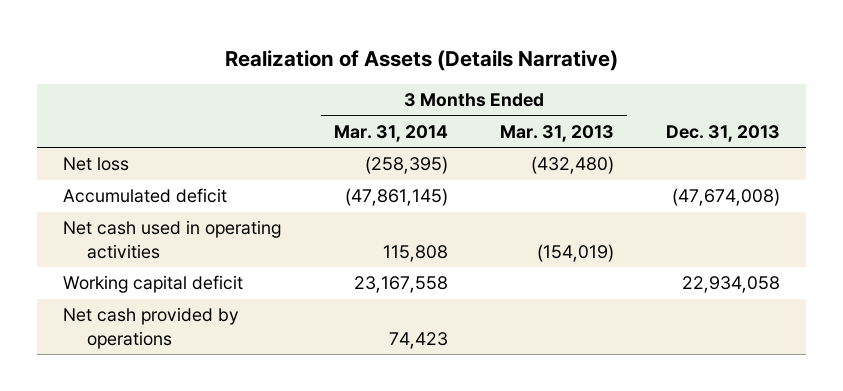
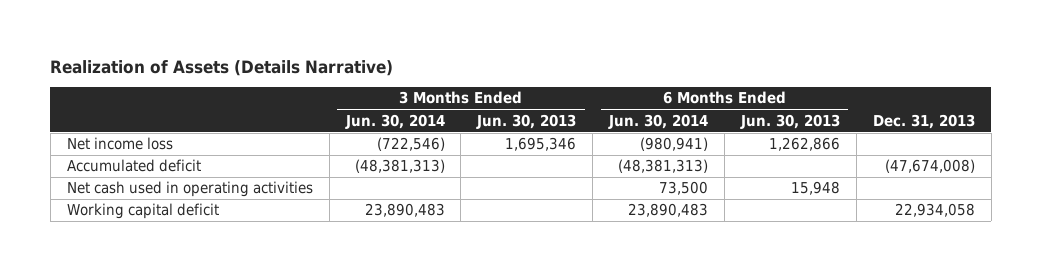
- | 3 Months Ended Mar. 31, 2014 | 3 Months Ended Mar. 31, 2013 | Dec. 31, 2013
+ | 3 Months Ended Jun. 30, 2014 | 3 Months Ended Jun. 30, 2013 | 6 Months Ended Jun. 30, 2014 | 6 Months Ended Jun. 30, 2013 | Dec. 31, 2013
- Net loss | (258,395) | (432,480) |
+ Net income loss | (722,546) | 1,695,346 | (980,941) | 1,262,866 |
- Net cash provided by operations | 74,423 | |

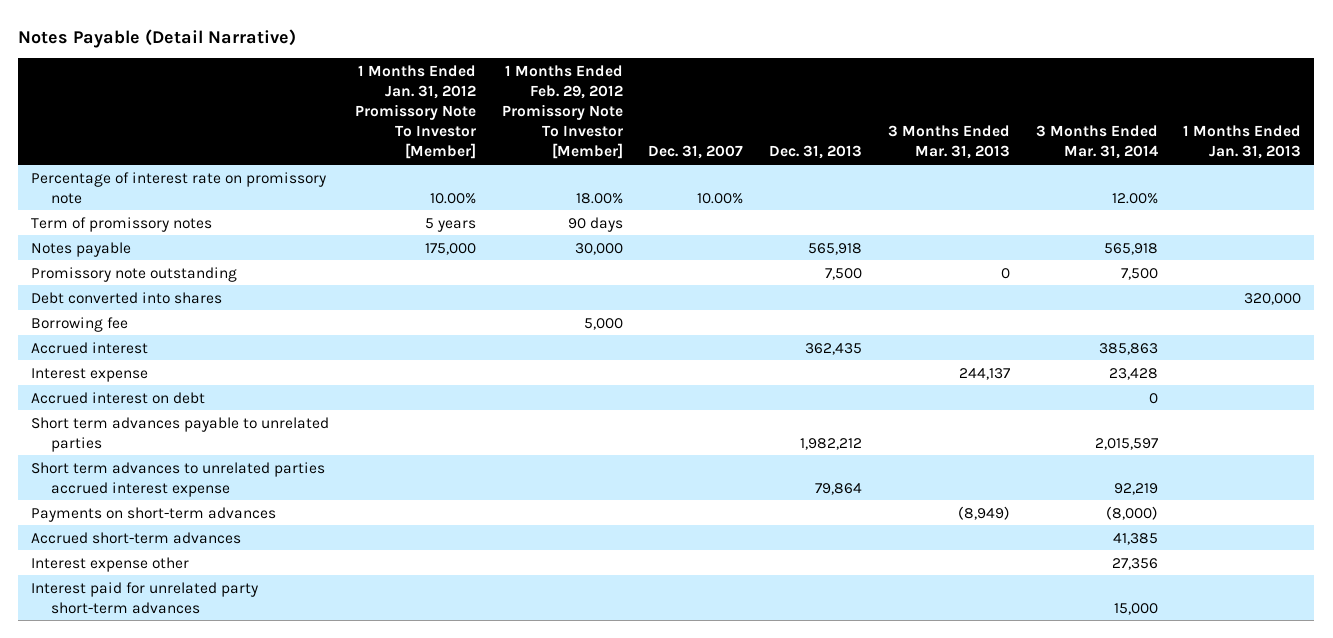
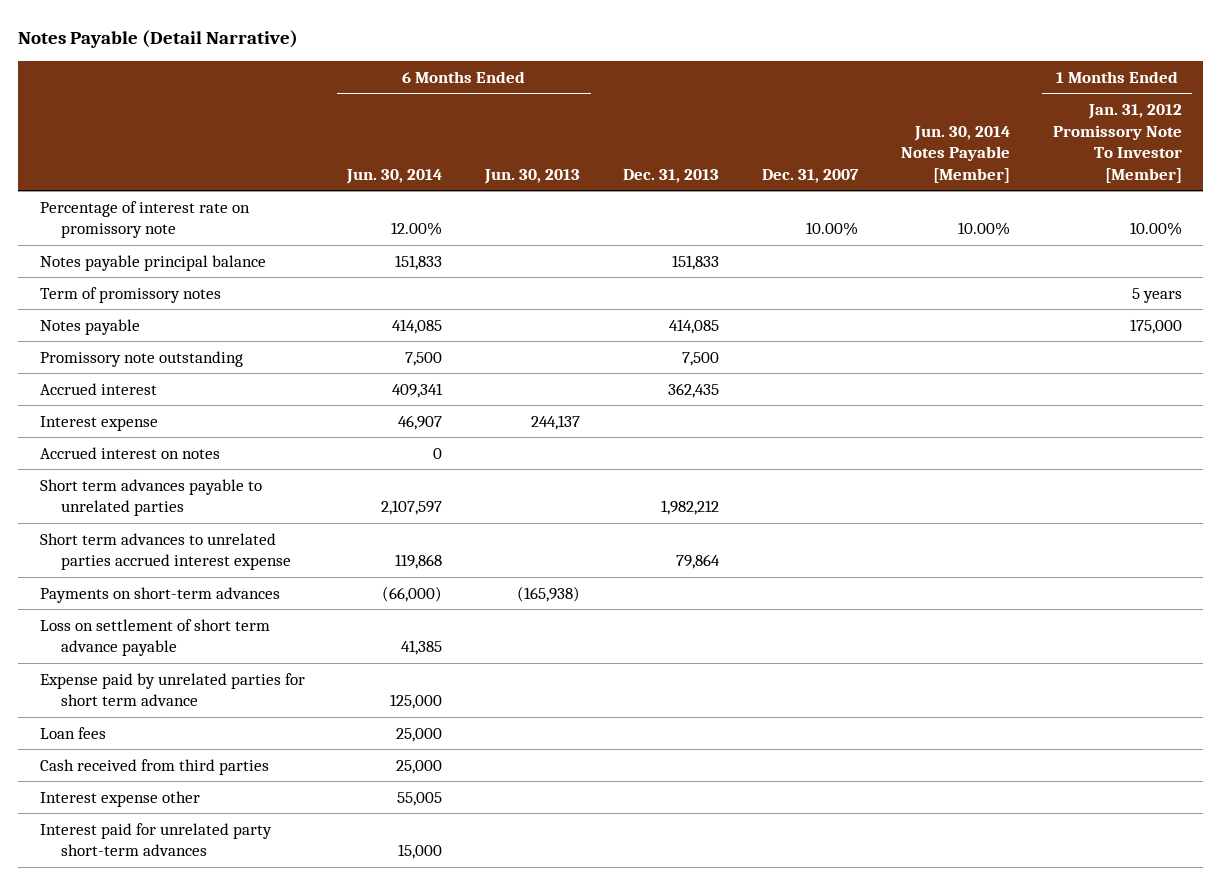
- | 1 Months Ended Jan. 31, 2012 Promissory Note To Investor [Member] | 1 Months Ended Feb. 29, 2012 Promissory Note To Investor [Member] | Dec. 31, 2007 | Dec. 31, 2013 | 3 Months Ended Mar. 31, 2013 | 3 Months Ended Mar. 31, 2014 | 1 Months Ended Jan. 31, 2013
+ | 6 Months Ended Jun. 30, 2014 | 6 Months Ended Jun. 30, 2013 | Dec. 31, 2013 | Dec. 31, 2007 | Jun. 30, 2014 Notes Payable [Member] | 1 Months Ended Jan. 31, 2012 Promissory Note To Investor [Member]
+ Notes payable principal balance | 151,833 | | 151,833 | | |
- Notes payable | 175,000 | 30,000 | | 565,918 | | 565,918 |
+ Notes payable | 414,085 | | 414,085 | | | 175,000
- Debt converted into shares | | | | | | | 320,000
- Borrowing fee | | 5,000 | | | | |
- Accrued interest on debt | | | | | | 0 |
+ Accrued interest on notes | 0 | | | | |
- Accrued short-term advances | | | | | | 41,385 |
+ Loss on settlement of short term advance payable | 41,385 | | | | |
+ Expense paid by unrelated parties for short term advance | 125,000 | | | | |
+ Loan fees | 25,000 | | | | |
+ Cash received from third parties | 25,000 | | | | |

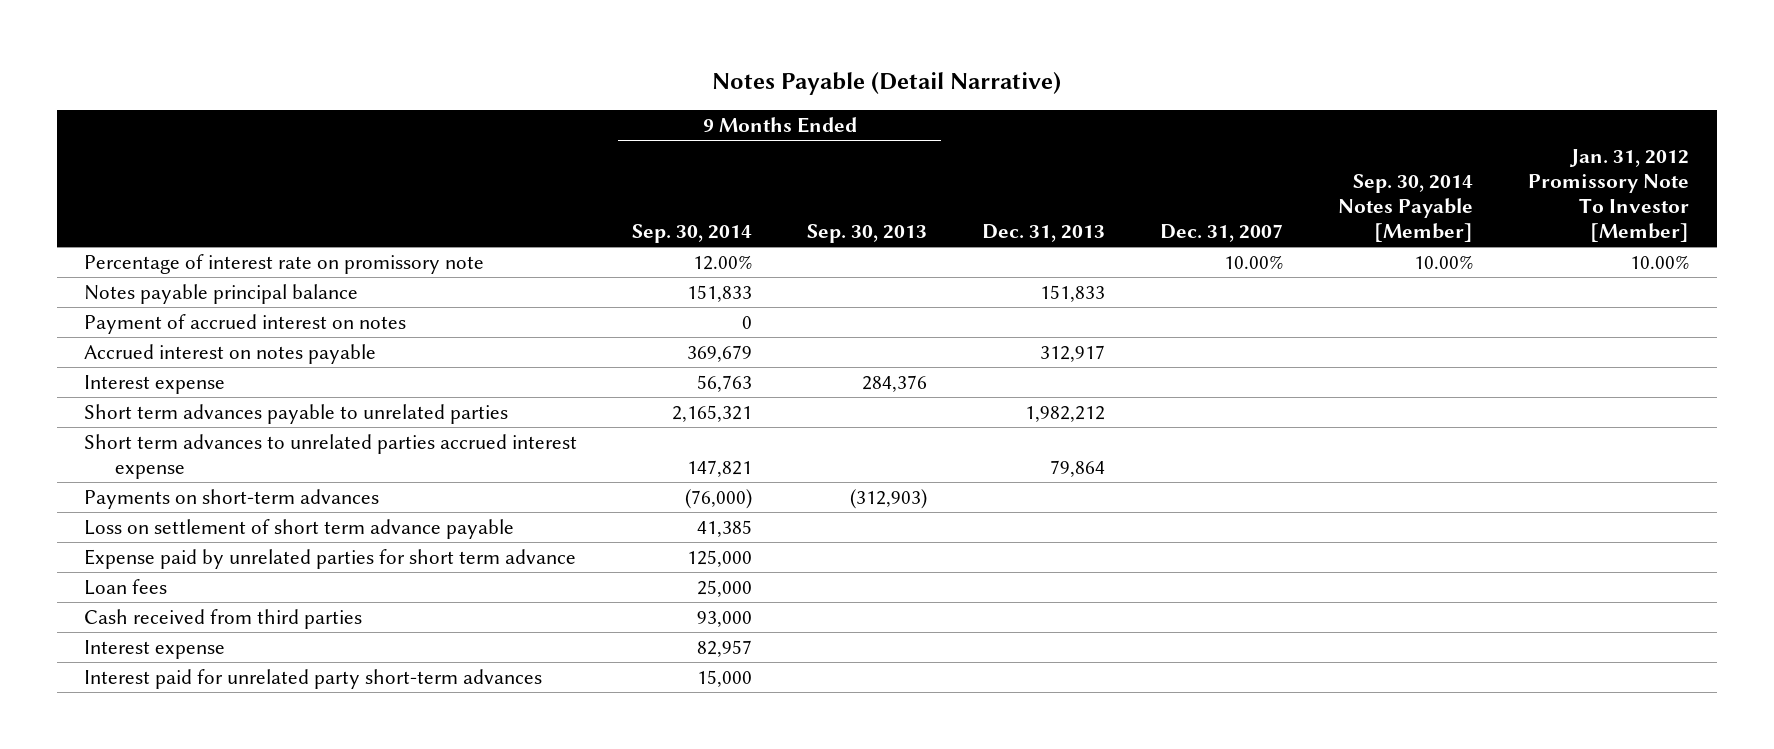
- | 6 Months Ended Jun. 30, 2014 | 6 Months Ended Jun. 30, 2013 | Dec. 31, 2013 | Dec. 31, 2007 | Jun. 30, 2014 Notes Payable [Member] | 1 Months Ended Jan. 31, 2012 Promissory Note To Investor [Member]
+ | 9 Months Ended Sep. 30, 2014 | 9 Months Ended Sep. 30, 2013 | Dec. 31, 2013 | Dec. 31, 2007 | Sep. 30, 2014 Notes Payable [Member] | Jan. 31, 2012 Promissory Note To Investor [Member]
- Term of promissory notes | | | | | | 5 years
- Notes payable | 414,085 | | 414,085 | | | 175,000
- Promissory note outstanding | 7,500 | | 7,500 | | |
- Accrued interest | 409,341 | | 362,435 | | |
+ Payment of accrued interest on notes | 0 | | | | |
+ Accrued interest on notes payable | 369,679 | | 312,917 | | |
- Accrued interest on notes | 0 | | | | |
- Interest expense other | 55,005 | | | | |
+ Interest expense | 82,957 | | | | |

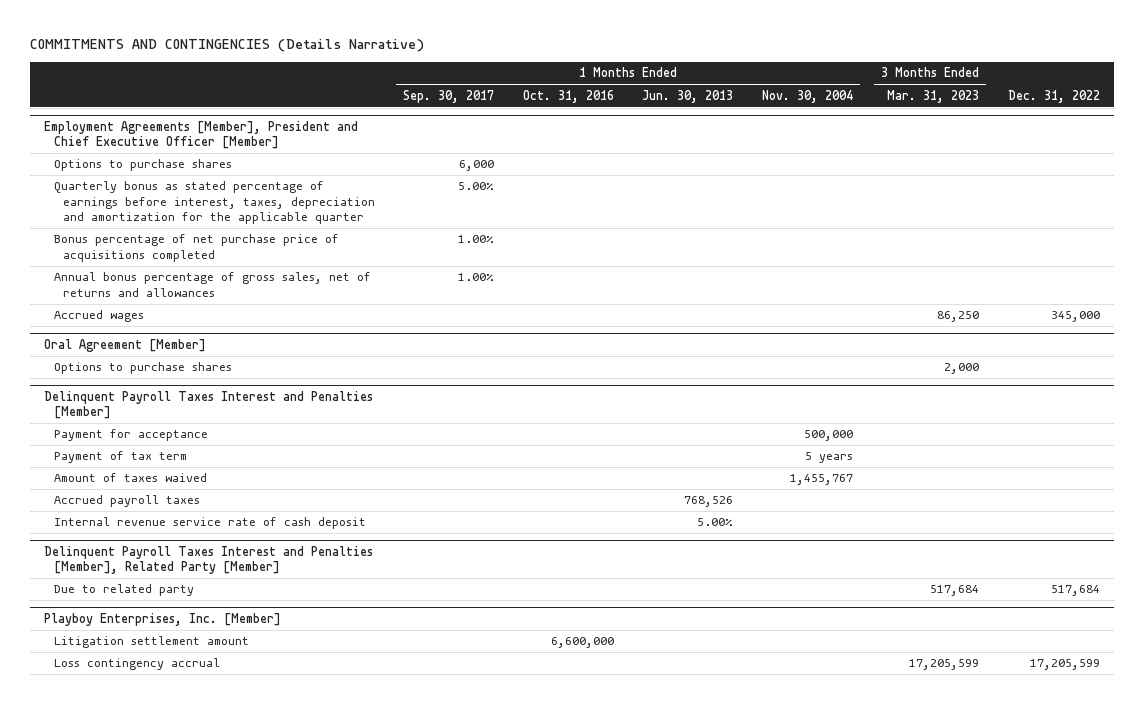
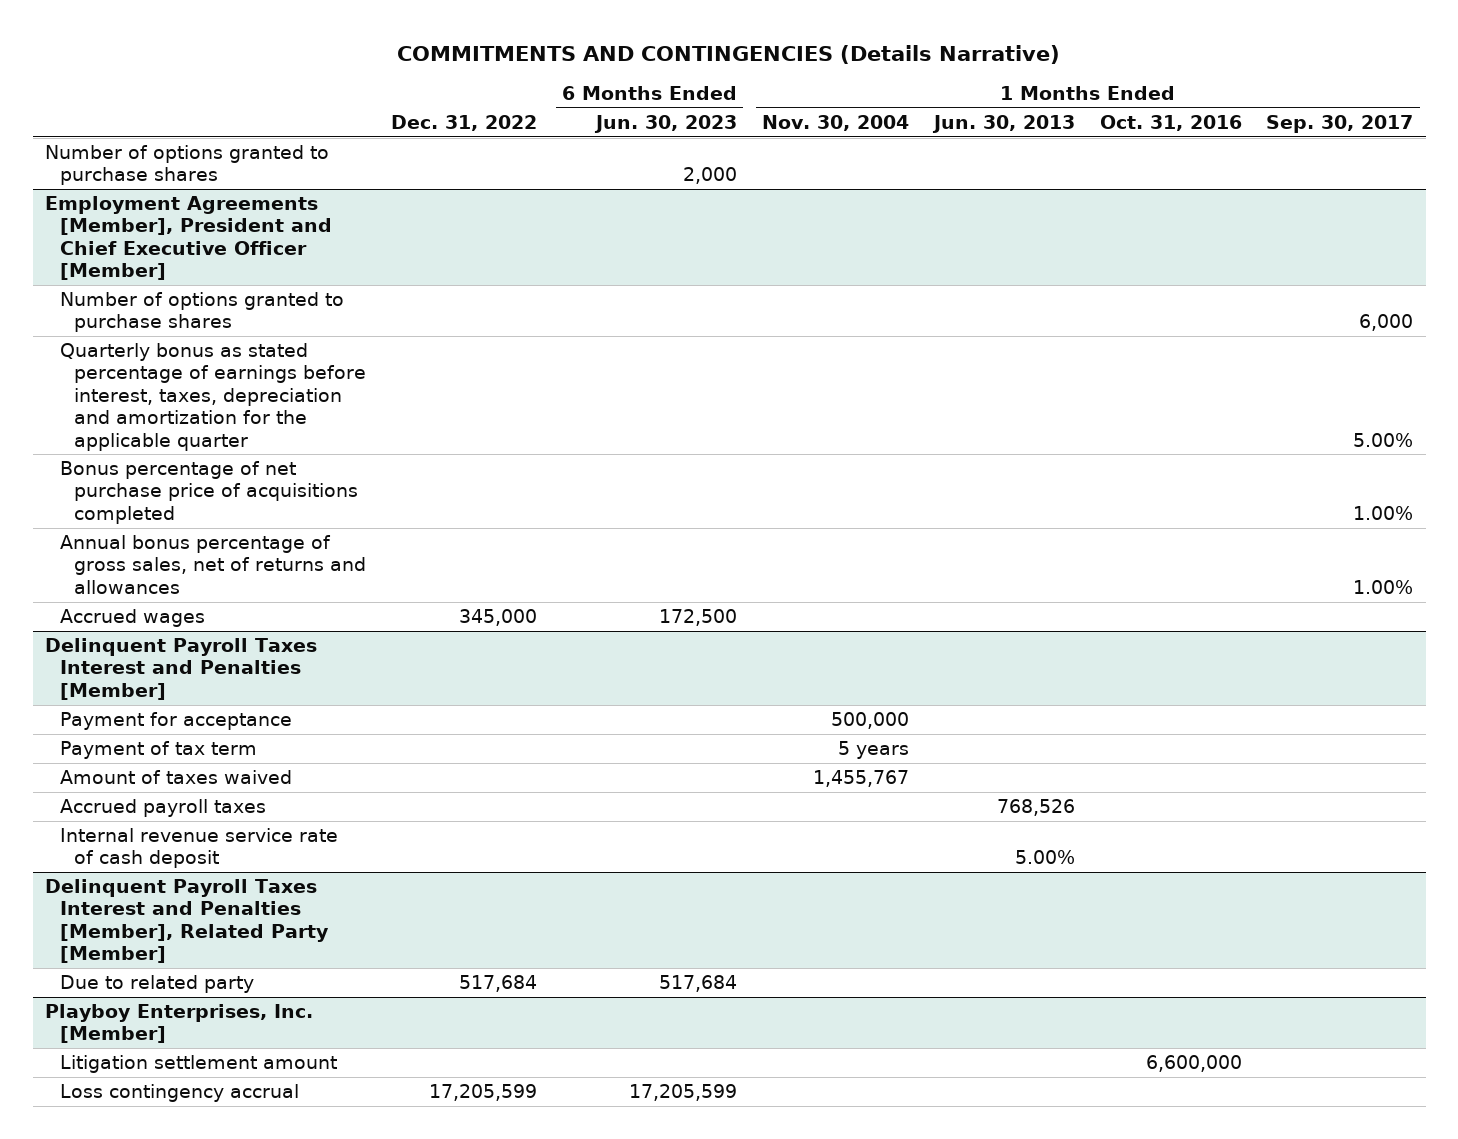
- | 1 Months Ended Sep. 30, 2017 | 1 Months Ended Oct. 31, 2016 | 1 Months Ended Jun. 30, 2013 | 1 Months Ended Nov. 30, 2004 | 3 Months Ended Mar. 31, 2023 | Dec. 31, 2022
+ | Dec. 31, 2022 | 6 Months Ended Jun. 30, 2023 | 1 Months Ended Nov. 30, 2004 | 1 Months Ended Jun. 30, 2013 | 1 Months Ended Oct. 31, 2016 | 1 Months Ended Sep. 30, 2017
+ Number of options granted to purchase shares | | 2,000 | | | |
@ Employment Agreements [Member], President and Chief Executive Officer [Member]
- Options to purchase shares | 6,000 | | | | |
+ Number of options granted to purchase shares | | | | | | 6,000
- Oral Agreement [Member]
- Options to purchase shares | | | | | 2,000 |

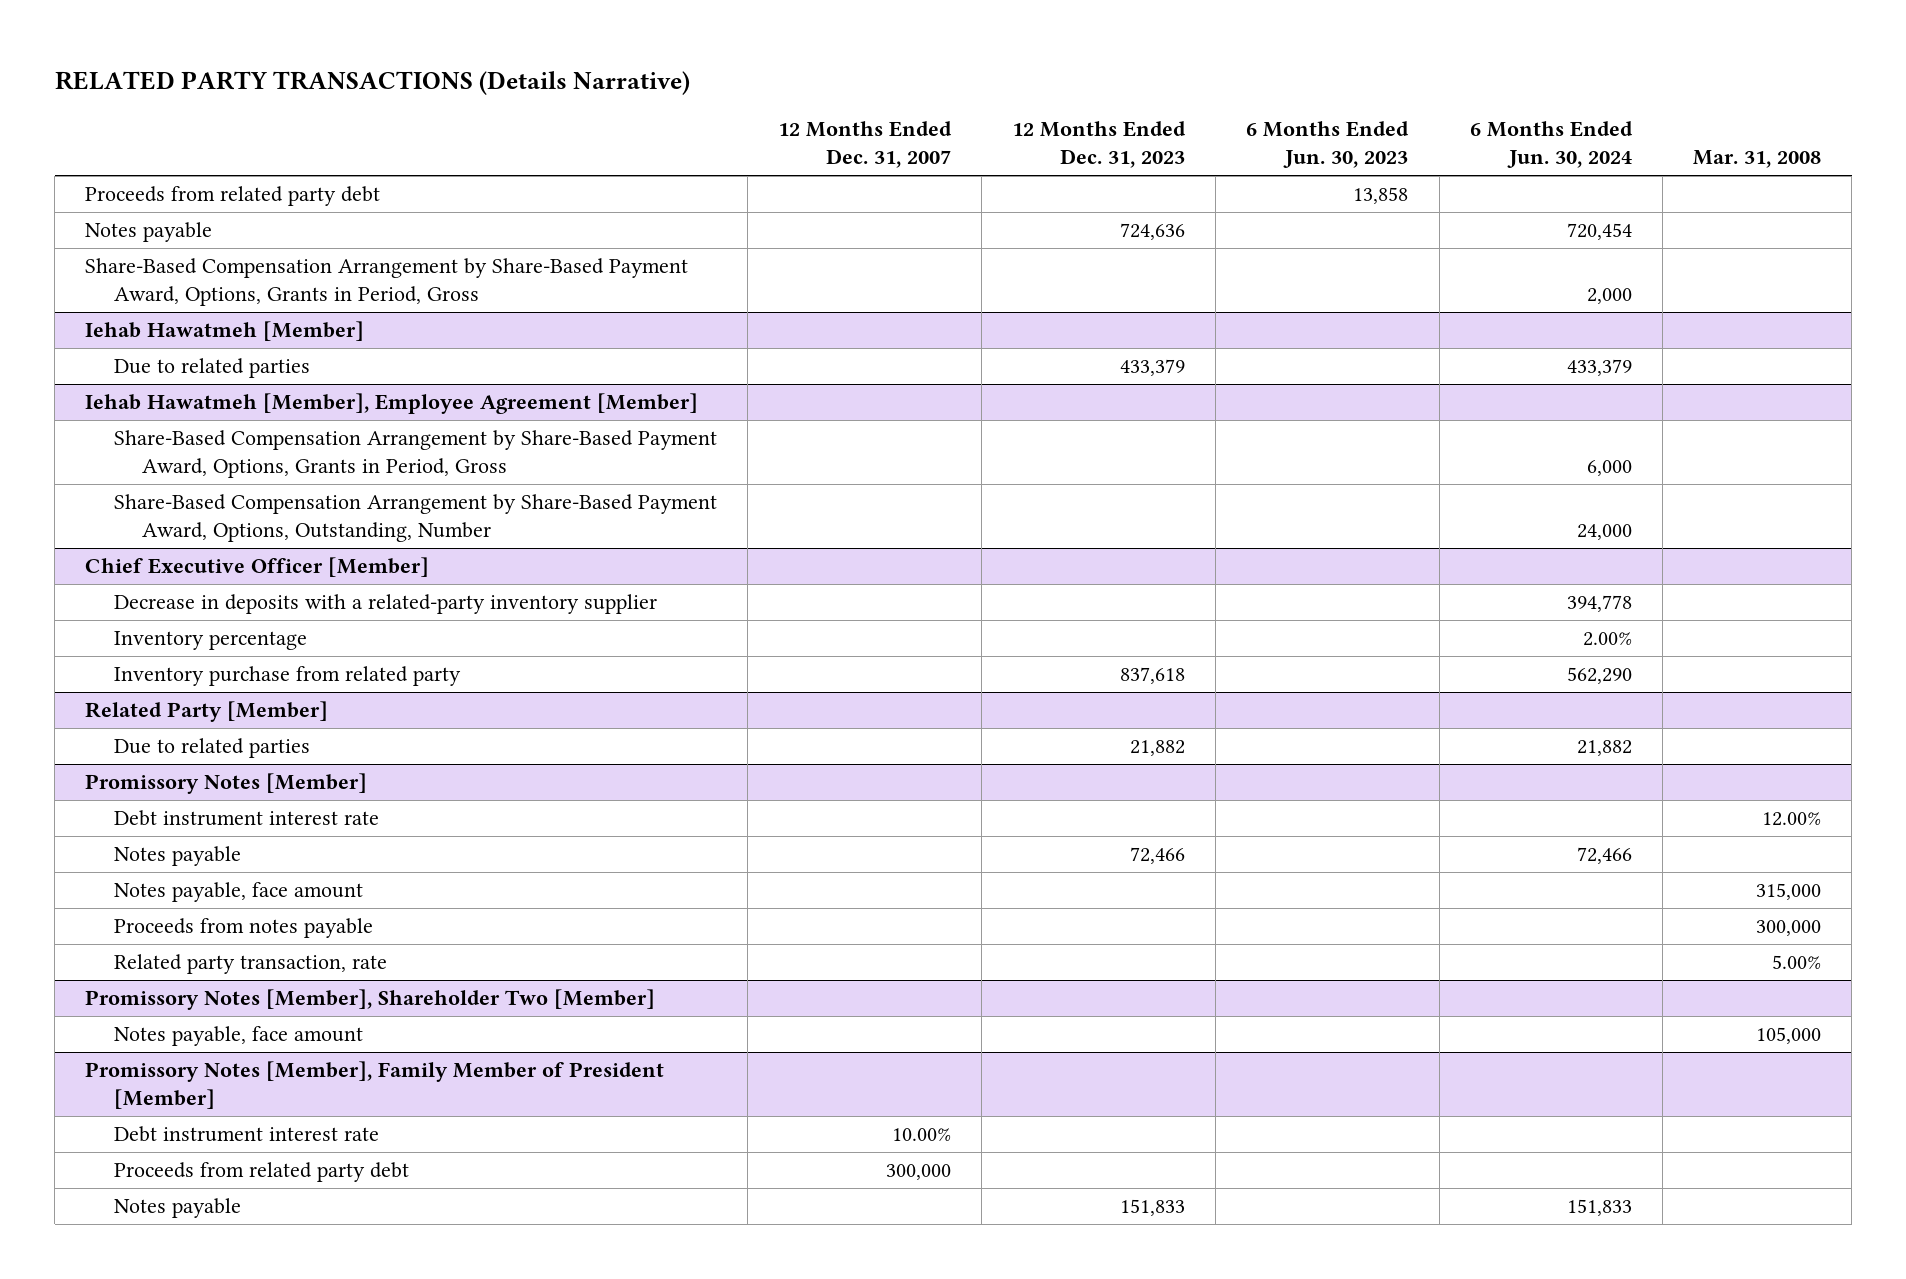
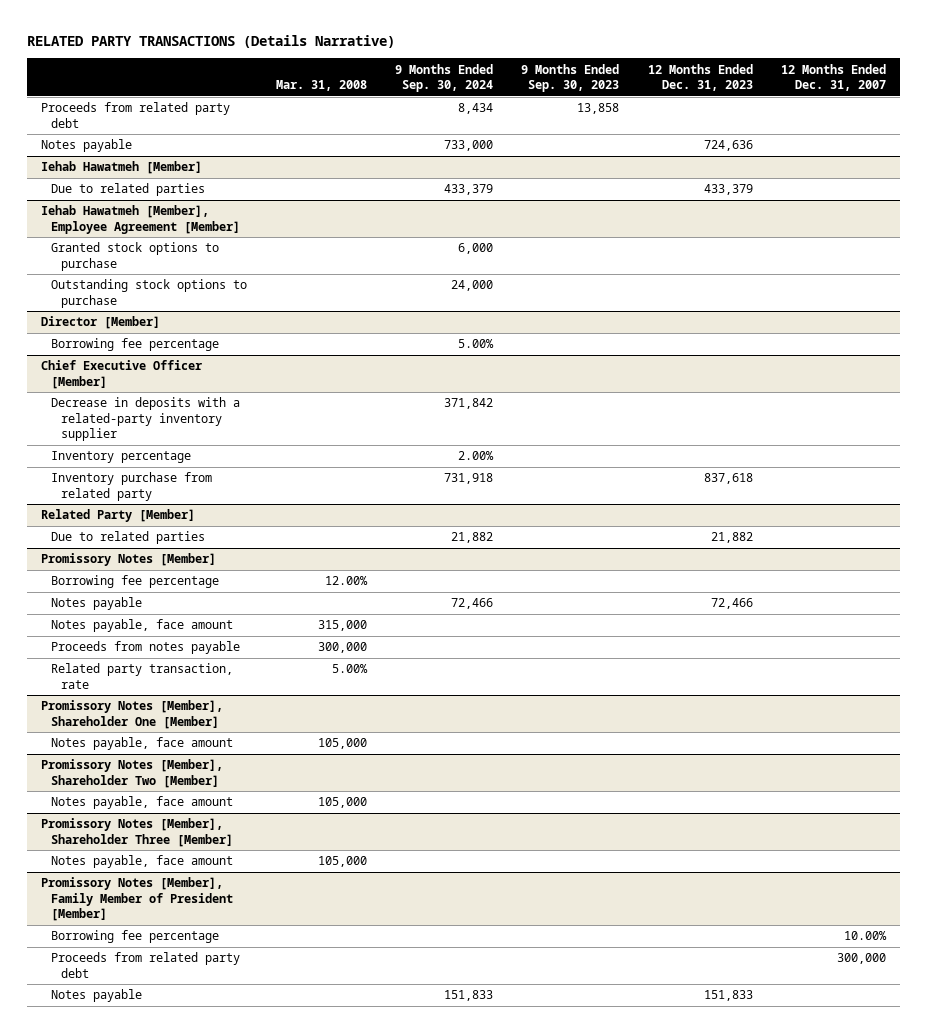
- | 12 Months Ended Dec. 31, 2007 | 12 Months Ended Dec. 31, 2023 | 6 Months Ended Jun. 30, 2023 | 6 Months Ended Jun. 30, 2024 | Mar. 31, 2008
+ | Mar. 31, 2008 | 9 Months Ended Sep. 30, 2024 | 9 Months Ended Sep. 30, 2023 | 12 Months Ended Dec. 31, 2023 | 12 Months Ended Dec. 31, 2007
- Share-Based Compensation Arrangement by Share-Based Payment Award, Options, Grants in Period, Gross | | | | 2,000 |
@ Iehab Hawatmeh [Member], Employee Agreement [Member]
- Share-Based Compensation Arrangement by Share-Based Payment Award, Options, Grants in Period, Gross | | | | 6,000 |
- Share-Based Compensation Arrangement by Share-Based Payment Award, Options, Outstanding, Number | | | | 24,000 |
+ Granted stock options to purchase | | 6,000 | | |
+ Outstanding stock options to purchase | | 24,000 | | |
+ Director [Member]
+ Borrowing fee percentage | | 5.00% | | |
@ Promissory Notes [Member]
- Debt instrument interest rate | | | | | 12.00%
+ Borrowing fee percentage | 12.00% | | | |
+ Promissory Notes [Member], Shareholder One [Member]
+ Notes payable, face amount | 105,000 | | | |
+ Promissory Notes [Member], Shareholder Three [Member]
+ Notes payable, face amount | 105,000 | | | |
@ Promissory Notes [Member], Family Member of President [Member]
- Debt instrument interest rate | 10.00% | | | |
+ Borrowing fee percentage | | | | | 10.00%

